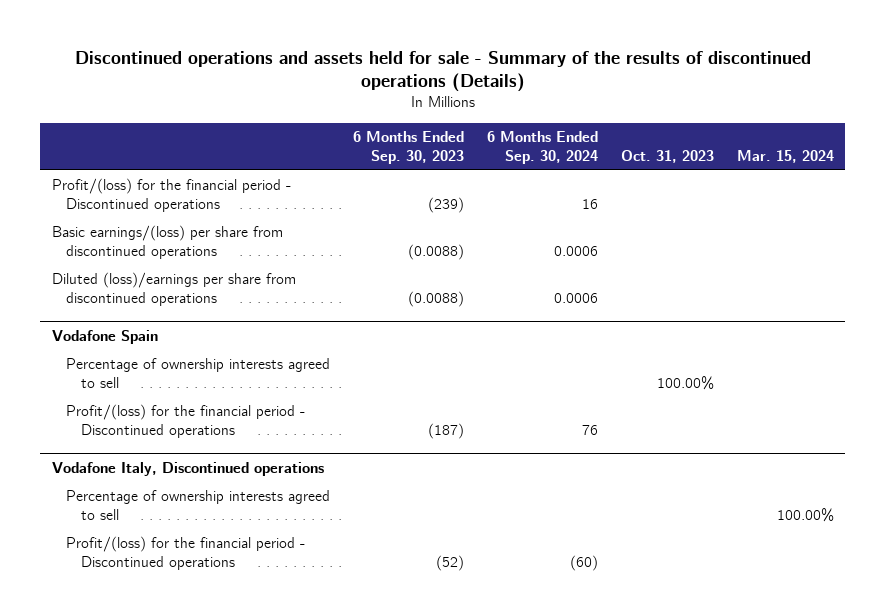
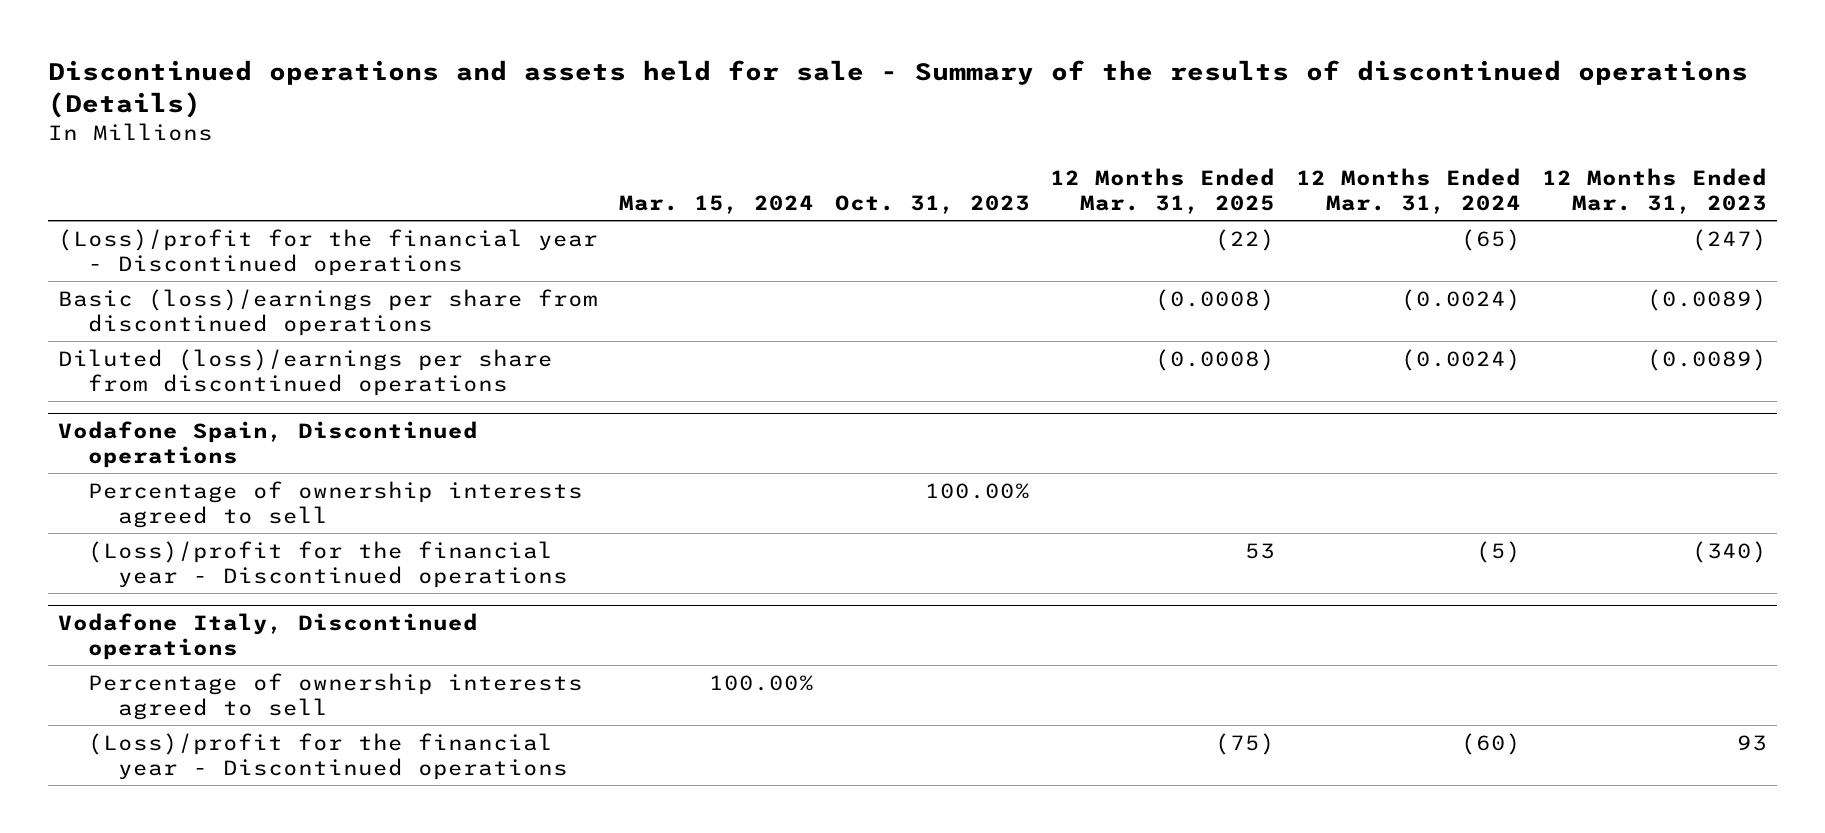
- | 6 Months Ended Sep. 30, 2023 | 6 Months Ended Sep. 30, 2024 | Oct. 31, 2023 | Mar. 15, 2024
+ | Mar. 15, 2024 | Oct. 31, 2023 | 12 Months Ended Mar. 31, 2025 | 12 Months Ended Mar. 31, 2024 | 12 Months Ended Mar. 31, 2023
- Profit/(loss) for the financial period - Discontinued operations | (239) | 16 | |
- Basic earnings/(loss) per share from discontinued operations | (0.0088) | 0.0006 | |
+ (Loss)/profit for the financial year - Discontinued operations | | | (22) | (65) | (247)
+ Basic (loss)/earnings per share from discontinued operations | | | (0.0008) | (0.0024) | (0.0089)
- Vodafone Spain
+ Vodafone Spain, Discontinued operations
- Profit/(loss) for the financial period - Discontinued operations | (187) | 76 | |
+ (Loss)/profit for the financial year - Discontinued operations | | | 53 | (5) | (340)
@ Vodafone Italy, Discontinued operations
- Profit/(loss) for the financial period - Discontinued operations | (52) | (60) | |
+ (Loss)/profit for the financial year - Discontinued operations | | | (75) | (60) | 93

